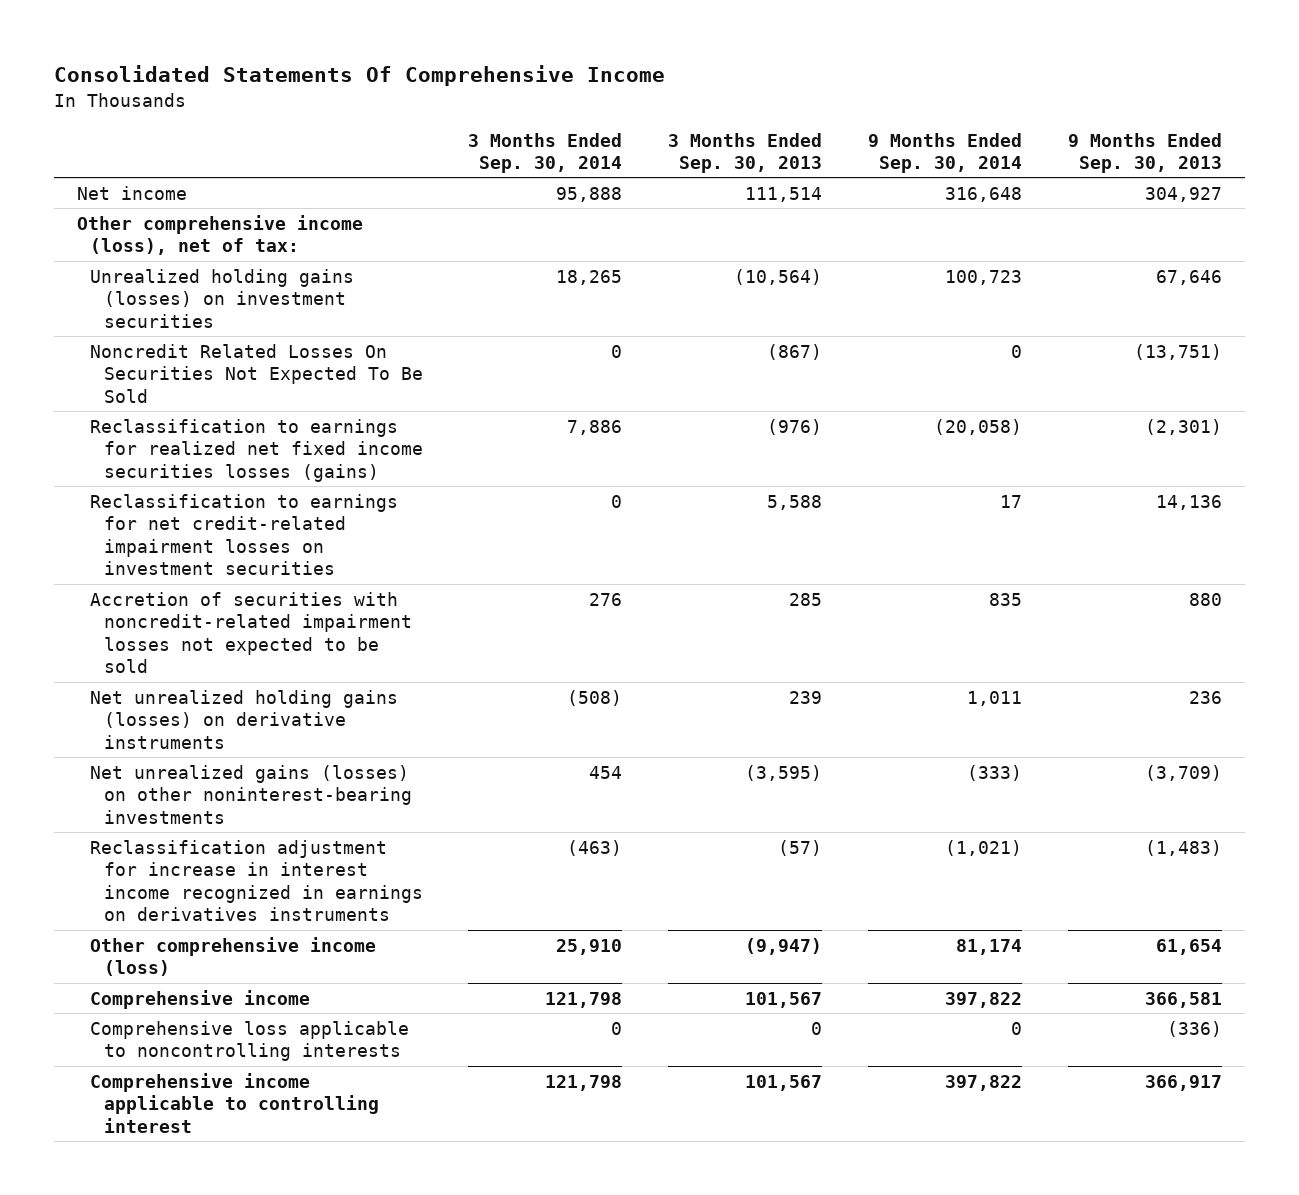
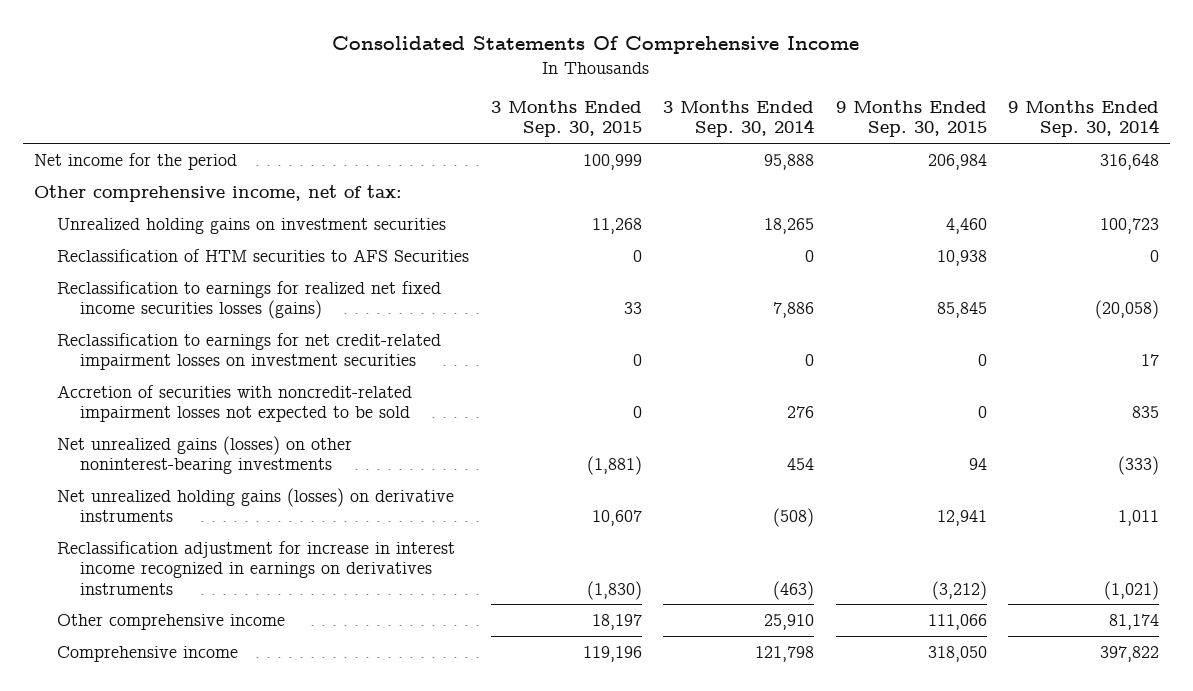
- | 3 Months Ended Sep. 30, 2014 | 3 Months Ended Sep. 30, 2013 | 9 Months Ended Sep. 30, 2014 | 9 Months Ended Sep. 30, 2013
+ | 3 Months Ended Sep. 30, 2015 | 3 Months Ended Sep. 30, 2014 | 9 Months Ended Sep. 30, 2015 | 9 Months Ended Sep. 30, 2014
- Net income | 95,888 | 111,514 | 316,648 | 304,927
- Other comprehensive income (loss), net of tax:
- Unrealized holding gains (losses) on investment securities | 18,265 | (10,564) | 100,723 | 67,646
- Noncredit Related Losses On Securities Not Expected To Be Sold | 0 | (867) | 0 | (13,751)
+ Net income for the period | 100,999 | 95,888 | 206,984 | 316,648
+ Other comprehensive income, net of tax:
+ Unrealized holding gains on investment securities | 11,268 | 18,265 | 4,460 | 100,723
+ Reclassification of HTM securities to AFS Securities | 0 | 0 | 10,938 | 0
moved down: Net unrealized holding gains (losses) on derivative instruments | 10,607 | (508) | 12,941 | 1,011
- Other comprehensive income (loss) | 25,910 | (9,947) | 81,174 | 61,654
+ Other comprehensive income | 18,197 | 25,910 | 111,066 | 81,174
- Comprehensive loss applicable to noncontrolling interests | 0 | 0 | 0 | (336)
- Comprehensive income applicable to controlling interest | 121,798 | 101,567 | 397,822 | 366,917

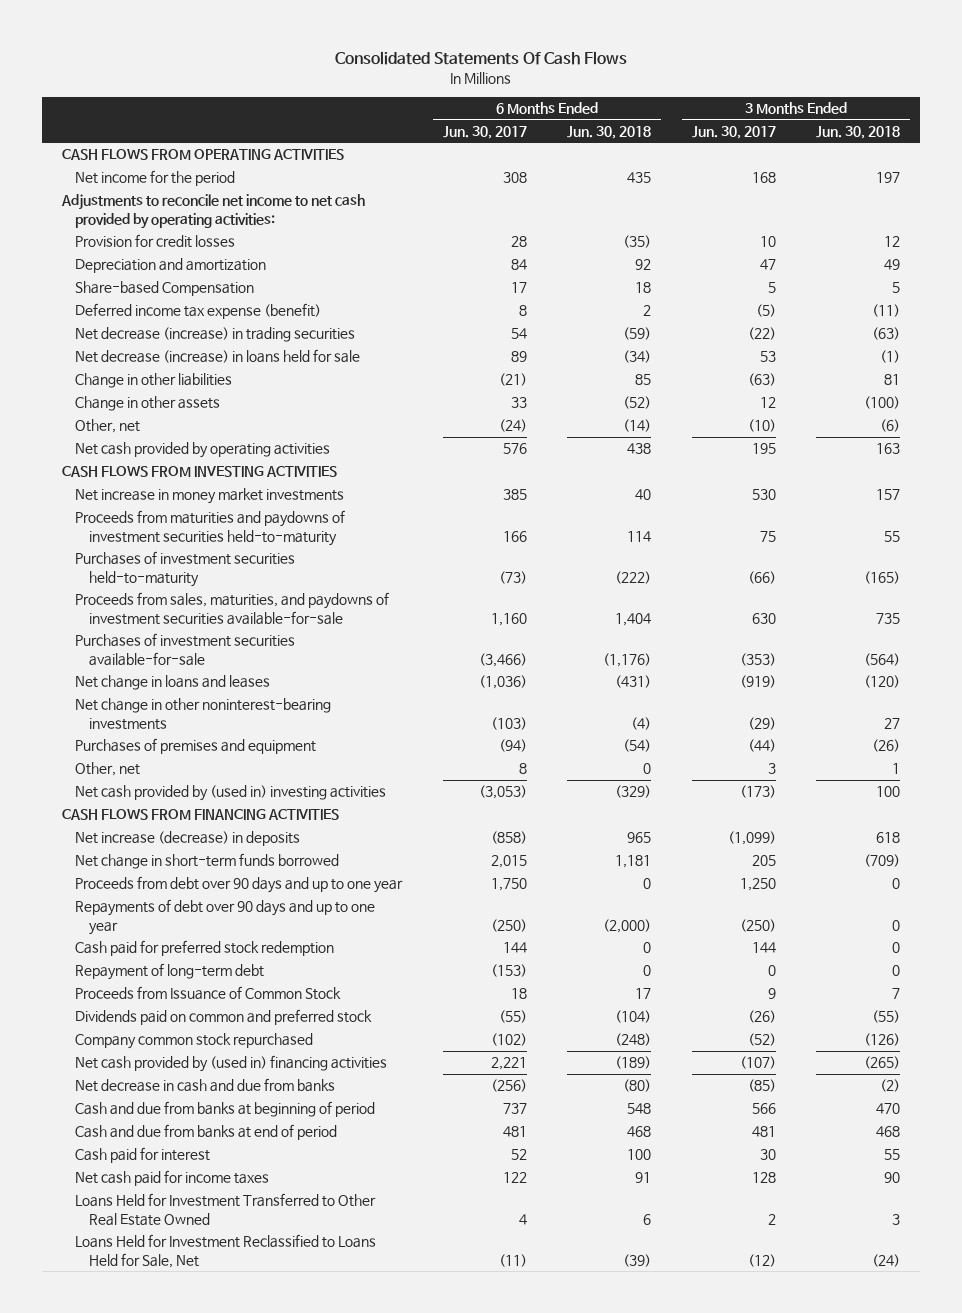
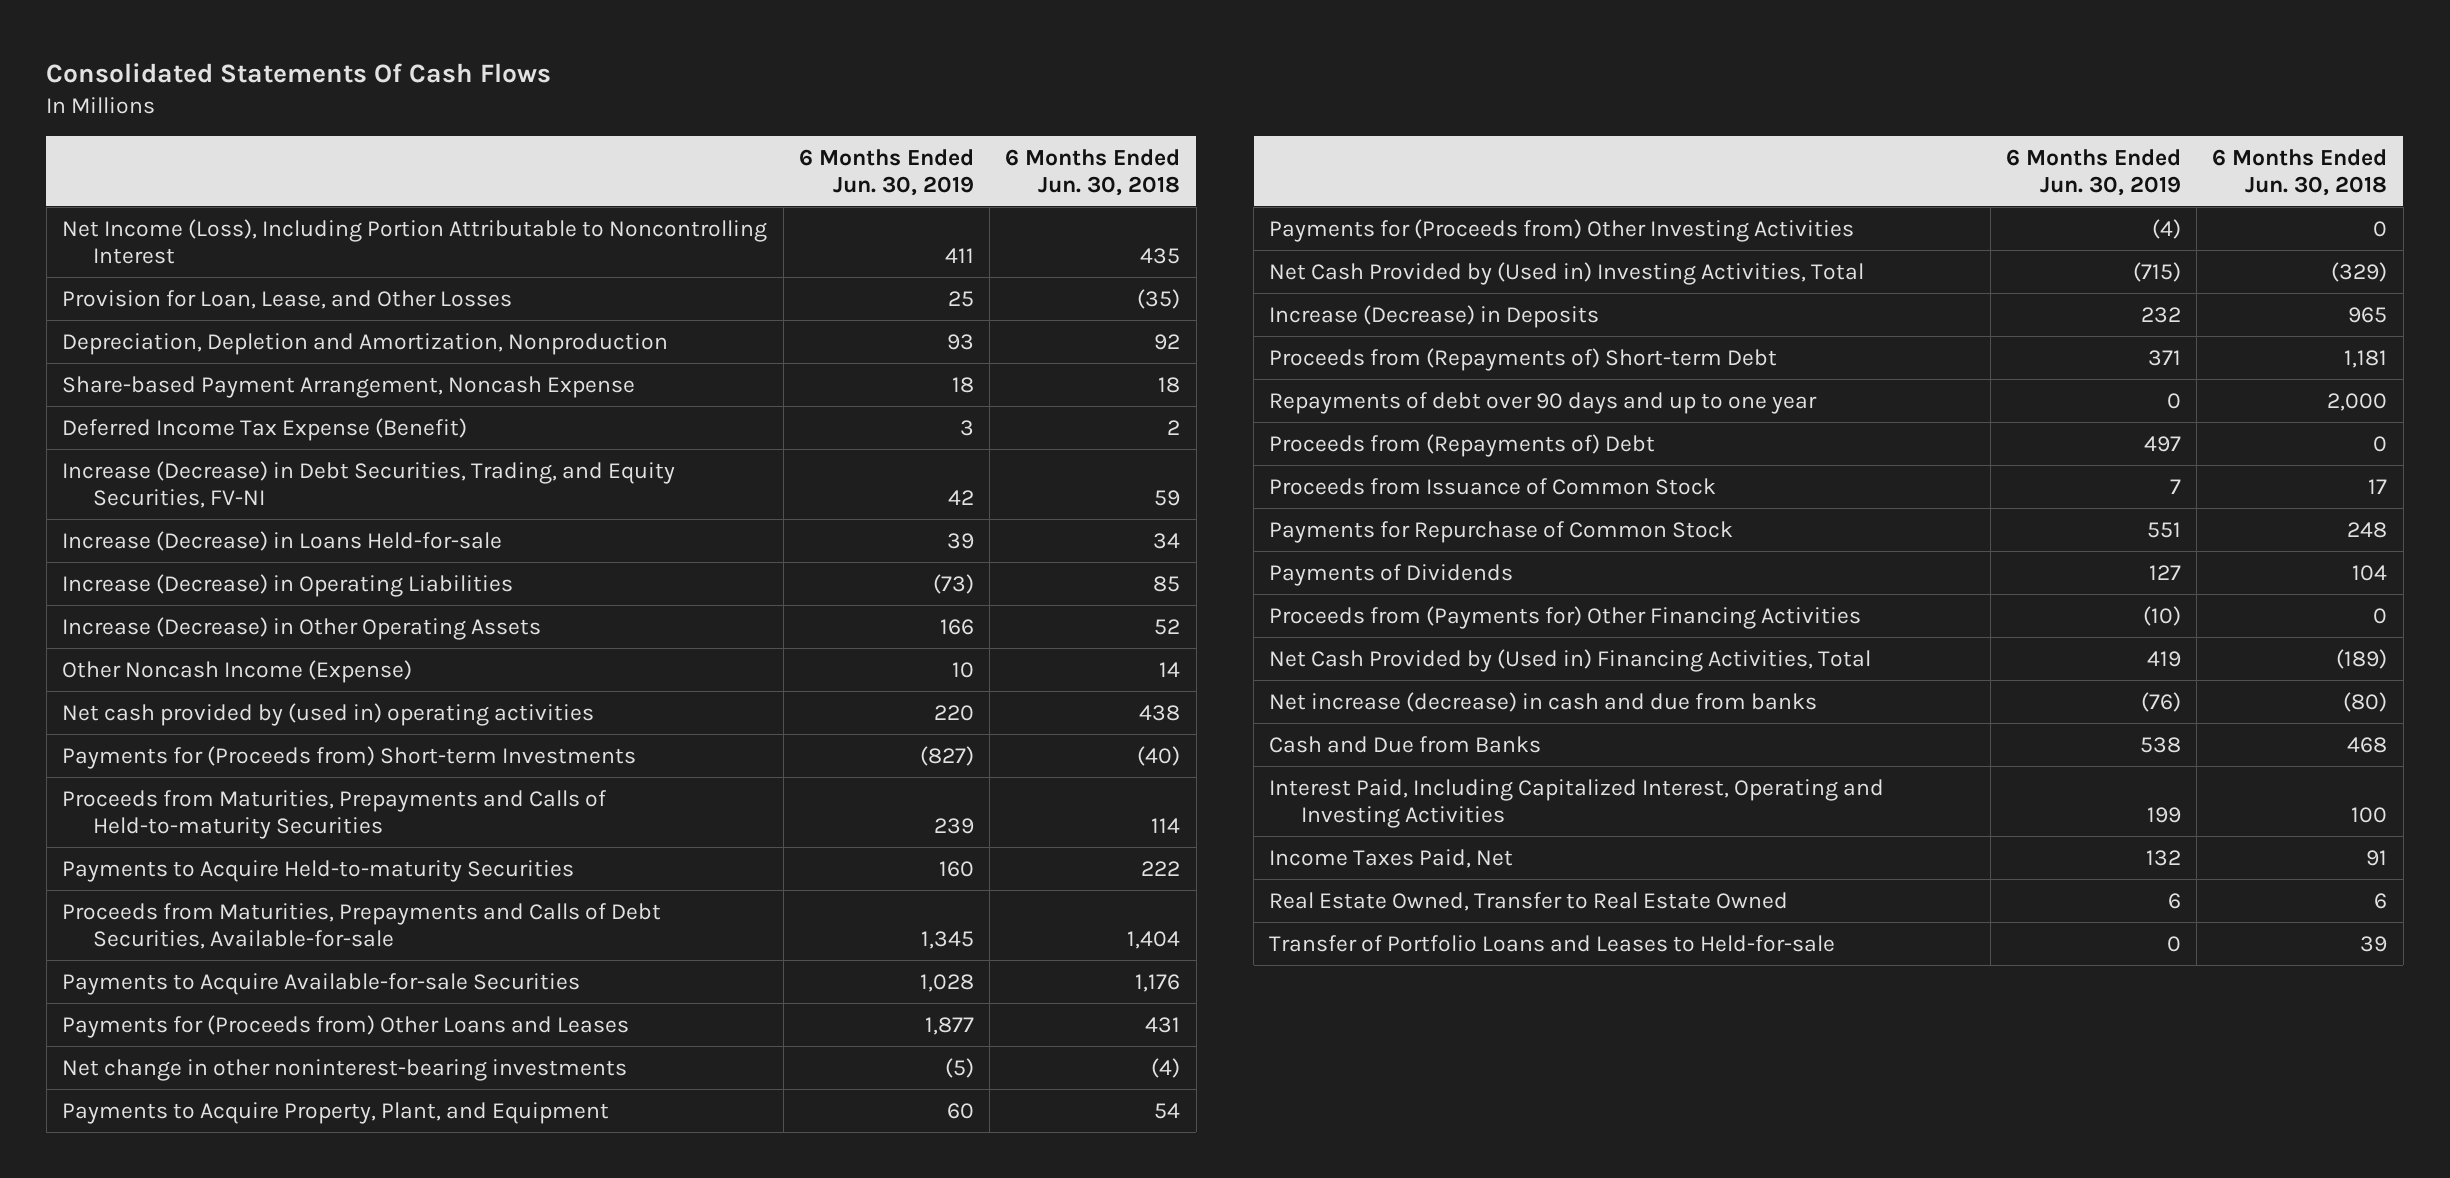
- | 6 Months Ended Jun. 30, 2017 | 6 Months Ended Jun. 30, 2018 | 3 Months Ended Jun. 30, 2017 | 3 Months Ended Jun. 30, 2018
+ | 6 Months Ended Jun. 30, 2019 | 6 Months Ended Jun. 30, 2018
- CASH FLOWS FROM OPERATING ACTIVITIES
- Net income for the period | 308 | 435 | 168 | 197
- Adjustments to reconcile net income to net cash provided by operating activities:
- Provision for credit losses | 28 | (35) | 10 | 12
- Depreciation and amortization | 84 | 92 | 47 | 49
- Share-based Compensation | 17 | 18 | 5 | 5
- Deferred income tax expense (benefit) | 8 | 2 | (5) | (11)
- Net decrease (increase) in trading securities | 54 | (59) | (22) | (63)
- Net decrease (increase) in loans held for sale | 89 | (34) | 53 | (1)
- Change in other liabilities | (21) | 85 | (63) | 81
- Change in other assets | 33 | (52) | 12 | (100)
- Other, net | (24) | (14) | (10) | (6)
- Net cash provided by operating activities | 576 | 438 | 195 | 163
- CASH FLOWS FROM INVESTING ACTIVITIES
- Net increase in money market investments | 385 | 40 | 530 | 157
- Proceeds from maturities and paydowns of investment securities held-to-maturity | 166 | 114 | 75 | 55
- Purchases of investment securities held-to-maturity | (73) | (222) | (66) | (165)
- Proceeds from sales, maturities, and paydowns of investment securities available-for-sale | 1,160 | 1,404 | 630 | 735
- Purchases of investment securities available-for-sale | (3,466) | (1,176) | (353) | (564)
- Net change in loans and leases | (1,036) | (431) | (919) | (120)
+ Net Income (Loss), Including Portion Attributable to Noncontrolling Interest | 411 | 435
+ Provision for Loan, Lease, and Other Losses | 25 | (35)
+ Depreciation, Depletion and Amortization, Nonproduction | 93 | 92
+ Share-based Payment Arrangement, Noncash Expense | 18 | 18
+ Deferred Income Tax Expense (Benefit) | 3 | 2
+ Increase (Decrease) in Debt Securities, Trading, and Equity Securities, FV-NI | 42 | 59
+ Increase (Decrease) in Loans Held-for-sale | 39 | 34
+ Increase (Decrease) in Operating Liabilities | (73) | 85
+ Increase (Decrease) in Other Operating Assets | 166 | 52
+ Other Noncash Income (Expense) | 10 | 14
+ Net cash provided by (used in) operating activities | 220 | 438
+ Payments for (Proceeds from) Short-term Investments | (827) | (40)
+ Proceeds from Maturities, Prepayments and Calls of Held-to-maturity Securities | 239 | 114
+ Payments to Acquire Held-to-maturity Securities | 160 | 222
+ Proceeds from Maturities, Prepayments and Calls of Debt Securities, Available-for-sale | 1,345 | 1,404
+ Payments to Acquire Available-for-sale Securities | 1,028 | 1,176
+ Payments for (Proceeds from) Other Loans and Leases | 1,877 | 431
- Purchases of premises and equipment | (94) | (54) | (44) | (26)
- Other, net | 8 | 0 | 3 | 1
- Net cash provided by (used in) investing activities | (3,053) | (329) | (173) | 100
- CASH FLOWS FROM FINANCING ACTIVITIES
- Net increase (decrease) in deposits | (858) | 965 | (1,099) | 618
- Net change in short-term funds borrowed | 2,015 | 1,181 | 205 | (709)
- Proceeds from debt over 90 days and up to one year | 1,750 | 0 | 1,250 | 0
- Repayments of debt over 90 days and up to one year | (250) | (2,000) | (250) | 0
- Cash paid for preferred stock redemption | 144 | 0 | 144 | 0
- Repayment of long-term debt | (153) | 0 | 0 | 0
+ Payments to Acquire Property, Plant, and Equipment | 60 | 54
+ Payments for (Proceeds from) Other Investing Activities | (4) | 0
+ Net Cash Provided by (Used in) Investing Activities, Total | (715) | (329)
+ Increase (Decrease) in Deposits | 232 | 965
+ Proceeds from (Repayments of) Short-term Debt | 371 | 1,181
+ Repayments of debt over 90 days and up to one year | 0 | 2,000
+ Proceeds from (Repayments of) Debt | 497 | 0
- Dividends paid on common and preferred stock | (55) | (104) | (26) | (55)
- Company common stock repurchased | (102) | (248) | (52) | (126)
- Net cash provided by (used in) financing activities | 2,221 | (189) | (107) | (265)
- Net decrease in cash and due from banks | (256) | (80) | (85) | (2)
- Cash and due from banks at beginning of period | 737 | 548 | 566 | 470
- Cash and due from banks at end of period | 481 | 468 | 481 | 468
- Cash paid for interest | 52 | 100 | 30 | 55
- Net cash paid for income taxes | 122 | 91 | 128 | 90
- Loans Held for Investment Transferred to Other Real Estate Owned | 4 | 6 | 2 | 3
- Loans Held for Investment Reclassified to Loans Held for Sale, Net | (11) | (39) | (12) | (24)
+ Payments for Repurchase of Common Stock | 551 | 248
+ Payments of Dividends | 127 | 104
+ Proceeds from (Payments for) Other Financing Activities | (10) | 0
+ Net Cash Provided by (Used in) Financing Activities, Total | 419 | (189)
+ Net increase (decrease) in cash and due from banks | (76) | (80)
+ Cash and Due from Banks | 538 | 468
+ Interest Paid, Including Capitalized Interest, Operating and Investing Activities | 199 | 100
+ Income Taxes Paid, Net | 132 | 91
+ Real Estate Owned, Transfer to Real Estate Owned | 6 | 6
+ Transfer of Portfolio Loans and Leases to Held-for-sale | 0 | 39

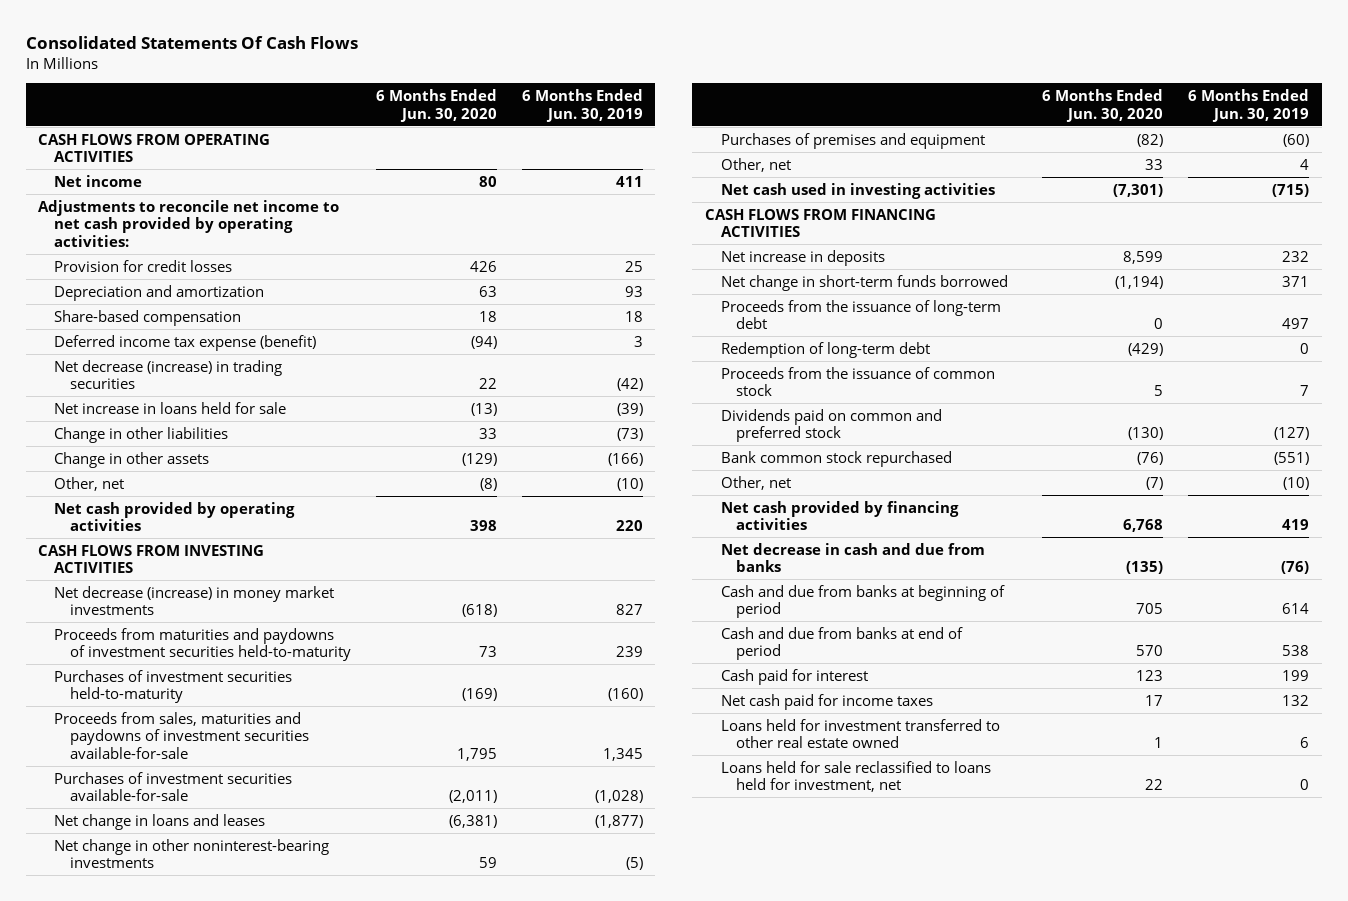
- | 6 Months Ended Jun. 30, 2019 | 6 Months Ended Jun. 30, 2018
+ | 6 Months Ended Jun. 30, 2020 | 6 Months Ended Jun. 30, 2019
- Net Income (Loss), Including Portion Attributable to Noncontrolling Interest | 411 | 435
- Provision for Loan, Lease, and Other Losses | 25 | (35)
- Depreciation, Depletion and Amortization, Nonproduction | 93 | 92
- Share-based Payment Arrangement, Noncash Expense | 18 | 18
- Deferred Income Tax Expense (Benefit) | 3 | 2
- Increase (Decrease) in Debt Securities, Trading, and Equity Securities, FV-NI | 42 | 59
- Increase (Decrease) in Loans Held-for-sale | 39 | 34
- Increase (Decrease) in Operating Liabilities | (73) | 85
- Increase (Decrease) in Other Operating Assets | 166 | 52
- Other Noncash Income (Expense) | 10 | 14
- Net cash provided by (used in) operating activities | 220 | 438
- Payments for (Proceeds from) Short-term Investments | (827) | (40)
- Proceeds from Maturities, Prepayments and Calls of Held-to-maturity Securities | 239 | 114
- Payments to Acquire Held-to-maturity Securities | 160 | 222
- Proceeds from Maturities, Prepayments and Calls of Debt Securities, Available-for-sale | 1,345 | 1,404
- Payments to Acquire Available-for-sale Securities | 1,028 | 1,176
- Payments for (Proceeds from) Other Loans and Leases | 1,877 | 431
+ CASH FLOWS FROM OPERATING ACTIVITIES
+ Net income | 80 | 411
+ Adjustments to reconcile net income to net cash provided by operating activities:
+ Provision for credit losses | 426 | 25
+ Depreciation and amortization | 63 | 93
+ Share-based compensation | 18 | 18
+ Deferred income tax expense (benefit) | (94) | 3
+ Net decrease (increase) in trading securities | 22 | (42)
+ Net increase in loans held for sale | (13) | (39)
+ Change in other liabilities | 33 | (73)
+ Change in other assets | (129) | (166)
+ Other, net | (8) | (10)
+ Net cash provided by operating activities | 398 | 220
+ CASH FLOWS FROM INVESTING ACTIVITIES
+ Net decrease (increase) in money market investments | (618) | 827
+ Proceeds from maturities and paydowns of investment securities held-to-maturity | 73 | 239
+ Purchases of investment securities held-to-maturity | (169) | (160)
+ Proceeds from sales, maturities and paydowns of investment securities available-for-sale | 1,795 | 1,345
+ Purchases of investment securities available-for-sale | (2,011) | (1,028)
+ Net change in loans and leases | (6,381) | (1,877)
- Payments to Acquire Property, Plant, and Equipment | 60 | 54
- Payments for (Proceeds from) Other Investing Activities | (4) | 0
- Net Cash Provided by (Used in) Investing Activities, Total | (715) | (329)
- Increase (Decrease) in Deposits | 232 | 965
- Proceeds from (Repayments of) Short-term Debt | 371 | 1,181
- Repayments of debt over 90 days and up to one year | 0 | 2,000
- Proceeds from (Repayments of) Debt | 497 | 0
- Proceeds from Issuance of Common Stock | 7 | 17
- Payments for Repurchase of Common Stock | 551 | 248
- Payments of Dividends | 127 | 104
- Proceeds from (Payments for) Other Financing Activities | (10) | 0
- Net Cash Provided by (Used in) Financing Activities, Total | 419 | (189)
- Net increase (decrease) in cash and due from banks | (76) | (80)
- Cash and Due from Banks | 538 | 468
- Interest Paid, Including Capitalized Interest, Operating and Investing Activities | 199 | 100
- Income Taxes Paid, Net | 132 | 91
- Real Estate Owned, Transfer to Real Estate Owned | 6 | 6
- Transfer of Portfolio Loans and Leases to Held-for-sale | 0 | 39
+ Purchases of premises and equipment | (82) | (60)
+ Other, net | 33 | 4
+ Net cash used in investing activities | (7,301) | (715)
+ CASH FLOWS FROM FINANCING ACTIVITIES
+ Net increase in deposits | 8,599 | 232
+ Net change in short-term funds borrowed | (1,194) | 371
+ Proceeds from the issuance of long-term debt | 0 | 497
+ Redemption of long-term debt | (429) | 0
+ Proceeds from the issuance of common stock | 5 | 7
+ Dividends paid on common and preferred stock | (130) | (127)
+ Bank common stock repurchased | (76) | (551)
+ Other, net | (7) | (10)
+ Net cash provided by financing activities | 6,768 | 419
+ Net decrease in cash and due from banks | (135) | (76)
+ Cash and due from banks at beginning of period | 705 | 614
+ Cash and due from banks at end of period | 570 | 538
+ Cash paid for interest | 123 | 199
+ Net cash paid for income taxes | 17 | 132
+ Loans held for investment transferred to other real estate owned | 1 | 6
+ Loans held for sale reclassified to loans held for investment, net | 22 | 0

